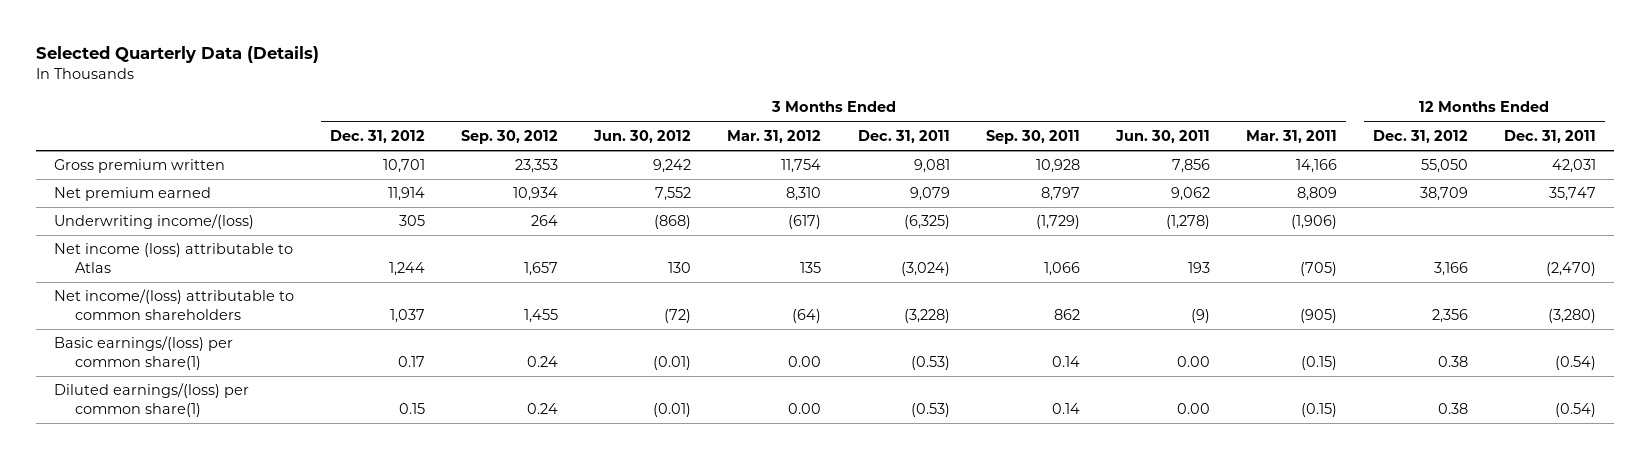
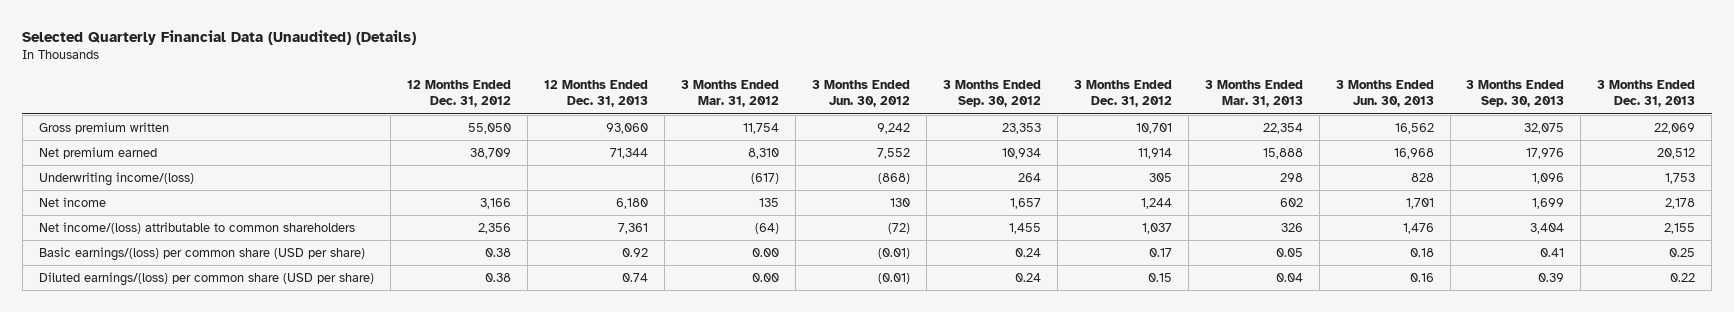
- Selected Quarterly Data (Details)
+ Selected Quarterly Financial Data (Unaudited) (Details)
- | 3 Months Ended Dec. 31, 2012 | 3 Months Ended Sep. 30, 2012 | 3 Months Ended Jun. 30, 2012 | 3 Months Ended Mar. 31, 2012 | 3 Months Ended Dec. 31, 2011 | 3 Months Ended Sep. 30, 2011 | 3 Months Ended Jun. 30, 2011 | 3 Months Ended Mar. 31, 2011 | 12 Months Ended Dec. 31, 2012 | 12 Months Ended Dec. 31, 2011
+ | 12 Months Ended Dec. 31, 2012 | 12 Months Ended Dec. 31, 2013 | 3 Months Ended Mar. 31, 2012 | 3 Months Ended Jun. 30, 2012 | 3 Months Ended Sep. 30, 2012 | 3 Months Ended Dec. 31, 2012 | 3 Months Ended Mar. 31, 2013 | 3 Months Ended Jun. 30, 2013 | 3 Months Ended Sep. 30, 2013 | 3 Months Ended Dec. 31, 2013
- Net income (loss) attributable to Atlas | 1,244 | 1,657 | 130 | 135 | (3,024) | 1,066 | 193 | (705) | 3,166 | (2,470)
+ Net income | 3,166 | 6,180 | 135 | 130 | 1,657 | 1,244 | 602 | 1,701 | 1,699 | 2,178
- Basic earnings/(loss) per common share(1) | 0.17 | 0.24 | (0.01) | 0.00 | (0.53) | 0.14 | 0.00 | (0.15) | 0.38 | (0.54)
- Diluted earnings/(loss) per common share(1) | 0.15 | 0.24 | (0.01) | 0.00 | (0.53) | 0.14 | 0.00 | (0.15) | 0.38 | (0.54)
+ Basic earnings/(loss) per common share (USD per share) | 0.38 | 0.92 | 0.00 | (0.01) | 0.24 | 0.17 | 0.05 | 0.18 | 0.41 | 0.25
+ Diluted earnings/(loss) per common share (USD per share) | 0.38 | 0.74 | 0.00 | (0.01) | 0.24 | 0.15 | 0.04 | 0.16 | 0.39 | 0.22

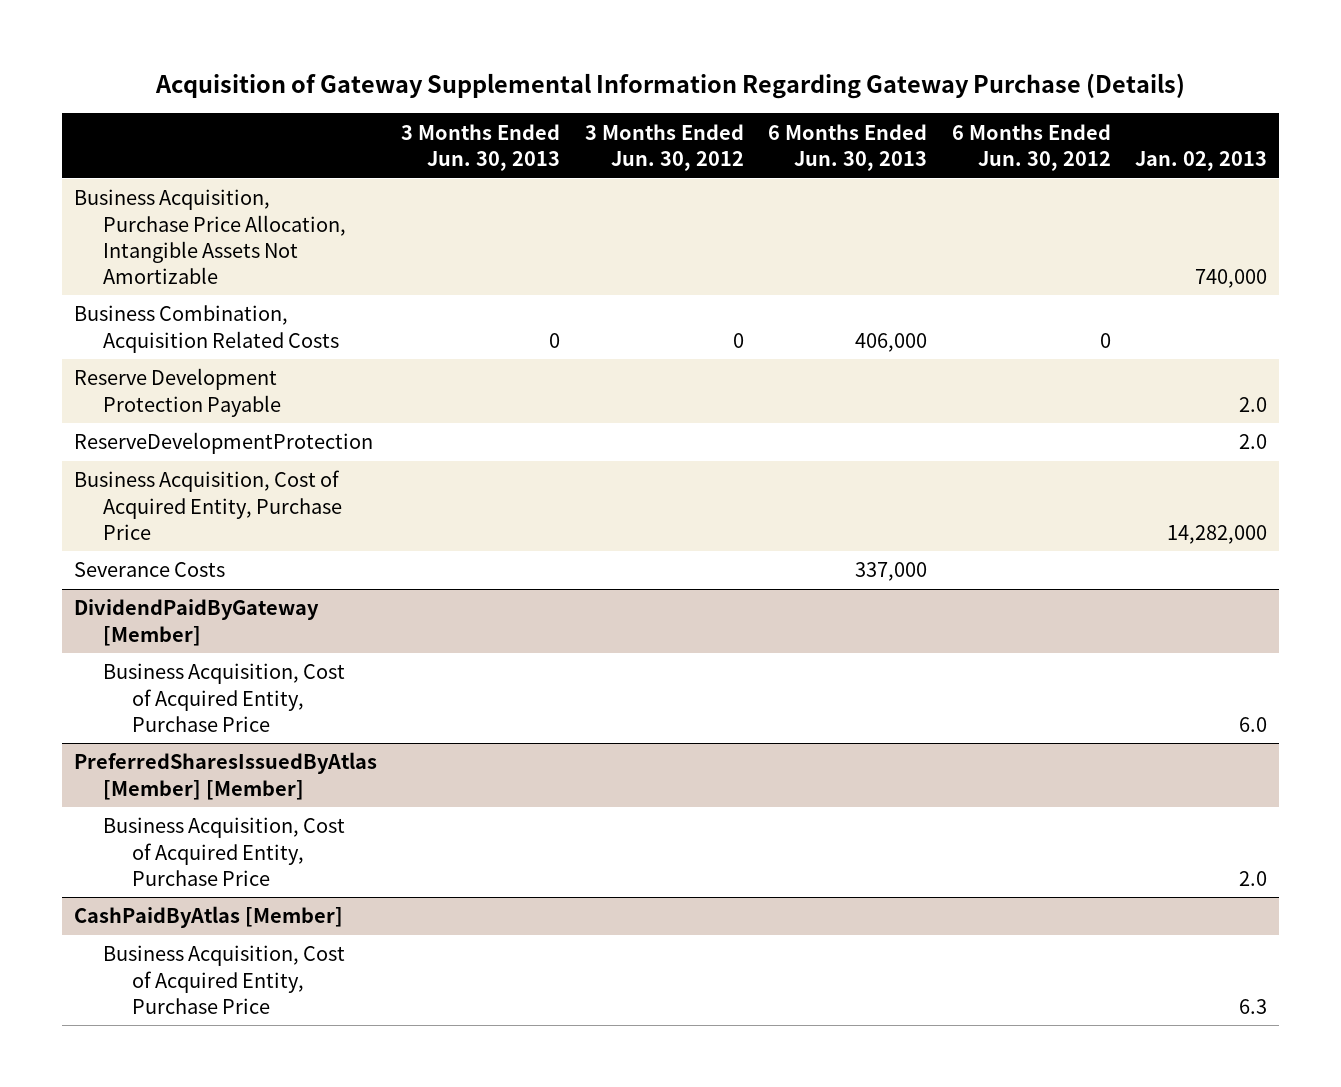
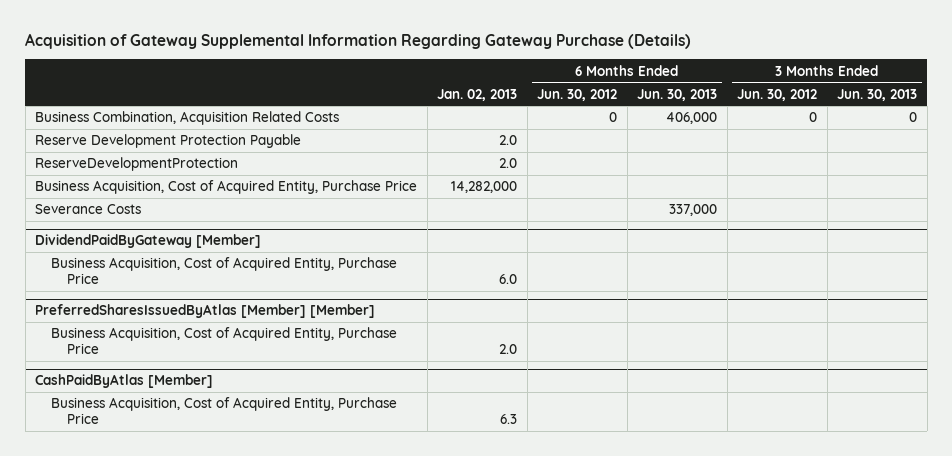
- | 3 Months Ended Jun. 30, 2013 | 3 Months Ended Jun. 30, 2012 | 6 Months Ended Jun. 30, 2013 | 6 Months Ended Jun. 30, 2012 | Jan. 02, 2013
+ | Jan. 02, 2013 | 6 Months Ended Jun. 30, 2012 | 6 Months Ended Jun. 30, 2013 | 3 Months Ended Jun. 30, 2012 | 3 Months Ended Jun. 30, 2013
- Business Acquisition, Purchase Price Allocation, Intangible Assets Not Amortizable | | | | | 740,000

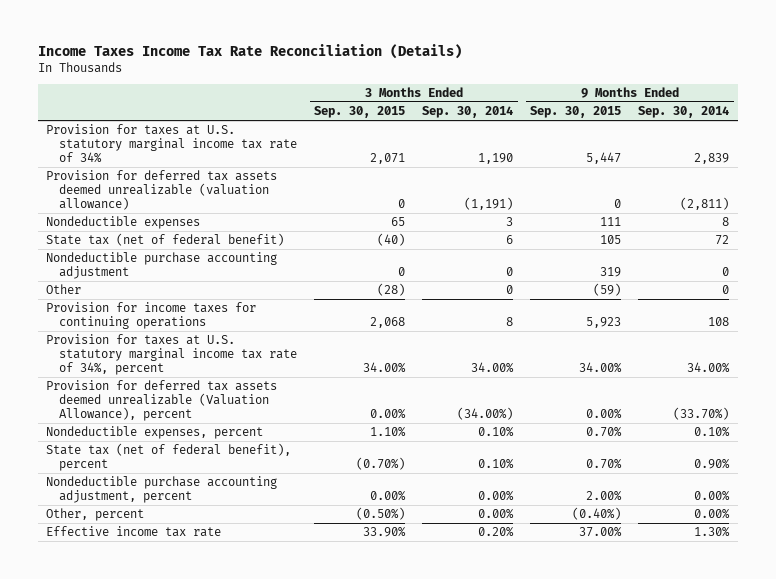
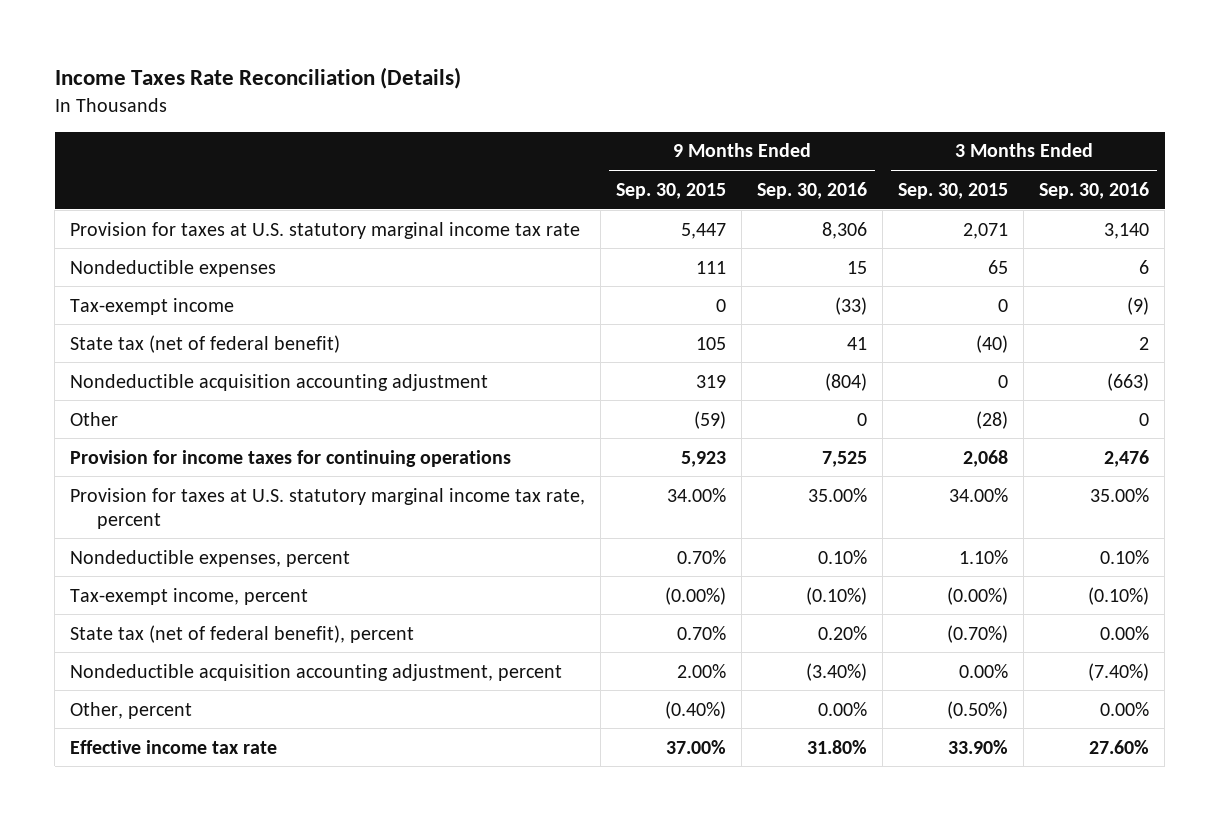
- Income Taxes Income Tax Rate Reconciliation (Details)
+ Income Taxes Rate Reconciliation (Details)
- | 3 Months Ended Sep. 30, 2015 | 3 Months Ended Sep. 30, 2014 | 9 Months Ended Sep. 30, 2015 | 9 Months Ended Sep. 30, 2014
+ | 9 Months Ended Sep. 30, 2015 | 9 Months Ended Sep. 30, 2016 | 3 Months Ended Sep. 30, 2015 | 3 Months Ended Sep. 30, 2016
- Provision for taxes at U.S. statutory marginal income tax rate of 34% | 2,071 | 1,190 | 5,447 | 2,839
- Provision for deferred tax assets deemed unrealizable (valuation allowance) | 0 | (1,191) | 0 | (2,811)
+ Provision for taxes at U.S. statutory marginal income tax rate | 5,447 | 8,306 | 2,071 | 3,140
+ Tax-exempt income | 0 | (33) | 0 | (9)
- Nondeductible purchase accounting adjustment | 0 | 0 | 319 | 0
+ Nondeductible acquisition accounting adjustment | 319 | (804) | 0 | (663)
- Provision for taxes at U.S. statutory marginal income tax rate of 34%, percent | 34.00% | 34.00% | 34.00% | 34.00%
- Provision for deferred tax assets deemed unrealizable (Valuation Allowance), percent | 0.00% | (34.00%) | 0.00% | (33.70%)
+ Provision for taxes at U.S. statutory marginal income tax rate, percent | 34.00% | 35.00% | 34.00% | 35.00%
+ Tax-exempt income, percent | (0.00%) | (0.10%) | (0.00%) | (0.10%)
- Nondeductible purchase accounting adjustment, percent | 0.00% | 0.00% | 2.00% | 0.00%
+ Nondeductible acquisition accounting adjustment, percent | 2.00% | (3.40%) | 0.00% | (7.40%)

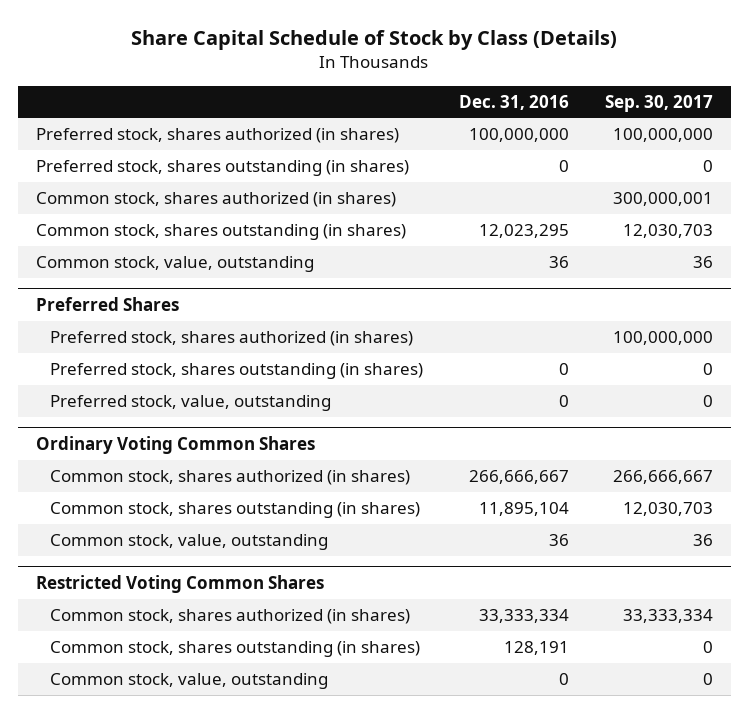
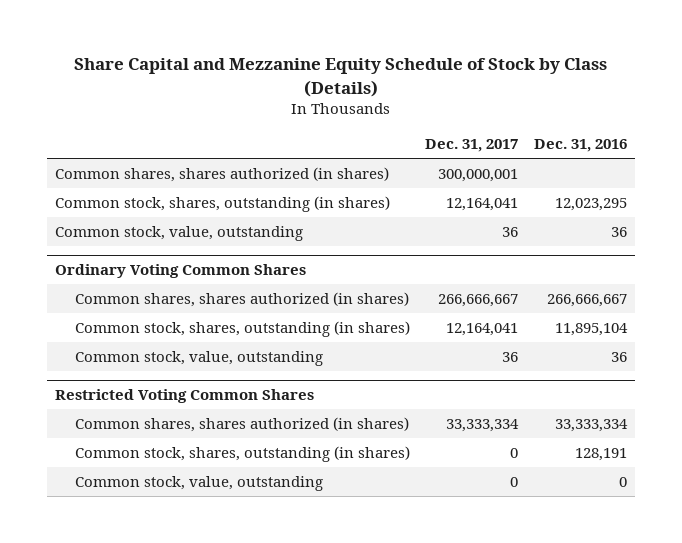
- Share Capital Schedule of Stock by Class (Details)
+ Share Capital and Mezzanine Equity Schedule of Stock by Class (Details)
- | Dec. 31, 2016 | Sep. 30, 2017
+ | Dec. 31, 2017 | Dec. 31, 2016
- Preferred stock, shares authorized (in shares) | 100,000,000 | 100,000,000
- Preferred stock, shares outstanding (in shares) | 0 | 0
- Common stock, shares authorized (in shares) | | 300,000,001
- Common stock, shares outstanding (in shares) | 12,023,295 | 12,030,703
+ Common shares, shares authorized (in shares) | 300,000,001 |
+ Common stock, shares, outstanding (in shares) | 12,164,041 | 12,023,295
- Preferred Shares
- Preferred stock, shares authorized (in shares) | | 100,000,000
- Preferred stock, shares outstanding (in shares) | 0 | 0
- Preferred stock, value, outstanding | 0 | 0
@ Ordinary Voting Common Shares
- Common stock, shares authorized (in shares) | 266,666,667 | 266,666,667
- Common stock, shares outstanding (in shares) | 11,895,104 | 12,030,703
+ Common shares, shares authorized (in shares) | 266,666,667 | 266,666,667
+ Common stock, shares, outstanding (in shares) | 12,164,041 | 11,895,104
@ Restricted Voting Common Shares
- Common stock, shares authorized (in shares) | 33,333,334 | 33,333,334
- Common stock, shares outstanding (in shares) | 128,191 | 0
+ Common shares, shares authorized (in shares) | 33,333,334 | 33,333,334
+ Common stock, shares, outstanding (in shares) | 0 | 128,191

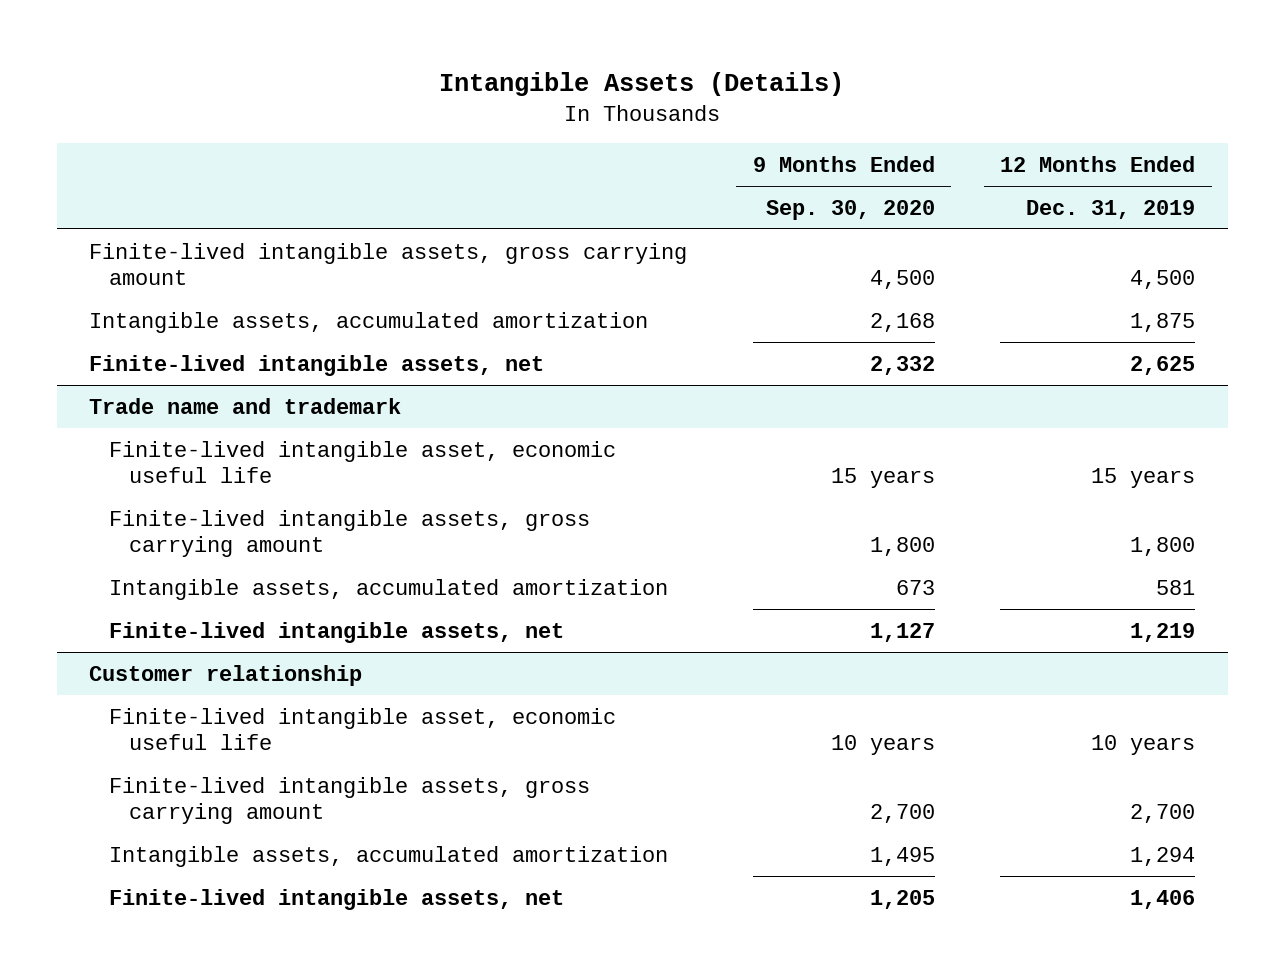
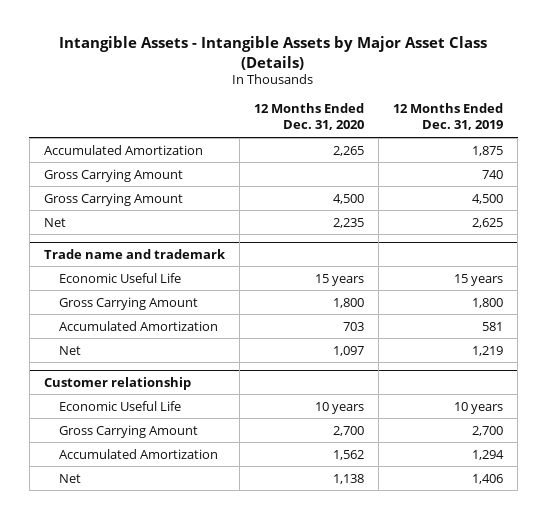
- Intangible Assets (Details)
+ Intangible Assets - Intangible Assets by Major Asset Class (Details)
- | 9 Months Ended Sep. 30, 2020 | 12 Months Ended Dec. 31, 2019
+ | 12 Months Ended Dec. 31, 2020 | 12 Months Ended Dec. 31, 2019
- Finite-lived intangible assets, gross carrying amount | 4,500 | 4,500
- Intangible assets, accumulated amortization | 2,168 | 1,875
- Finite-lived intangible assets, net | 2,332 | 2,625
+ Accumulated Amortization | 2,265 | 1,875
+ Gross Carrying Amount | | 740
+ Gross Carrying Amount | 4,500 | 4,500
+ Net | 2,235 | 2,625
@ Trade name and trademark
- Finite-lived intangible asset, economic useful life | 15 years | 15 years
- Finite-lived intangible assets, gross carrying amount | 1,800 | 1,800
- Intangible assets, accumulated amortization | 673 | 581
- Finite-lived intangible assets, net | 1,127 | 1,219
+ Economic Useful Life | 15 years | 15 years
+ Gross Carrying Amount | 1,800 | 1,800
+ Accumulated Amortization | 703 | 581
+ Net | 1,097 | 1,219
@ Customer relationship
- Finite-lived intangible asset, economic useful life | 10 years | 10 years
- Finite-lived intangible assets, gross carrying amount | 2,700 | 2,700
- Intangible assets, accumulated amortization | 1,495 | 1,294
- Finite-lived intangible assets, net | 1,205 | 1,406
+ Economic Useful Life | 10 years | 10 years
+ Gross Carrying Amount | 2,700 | 2,700
+ Accumulated Amortization | 1,562 | 1,294
+ Net | 1,138 | 1,406

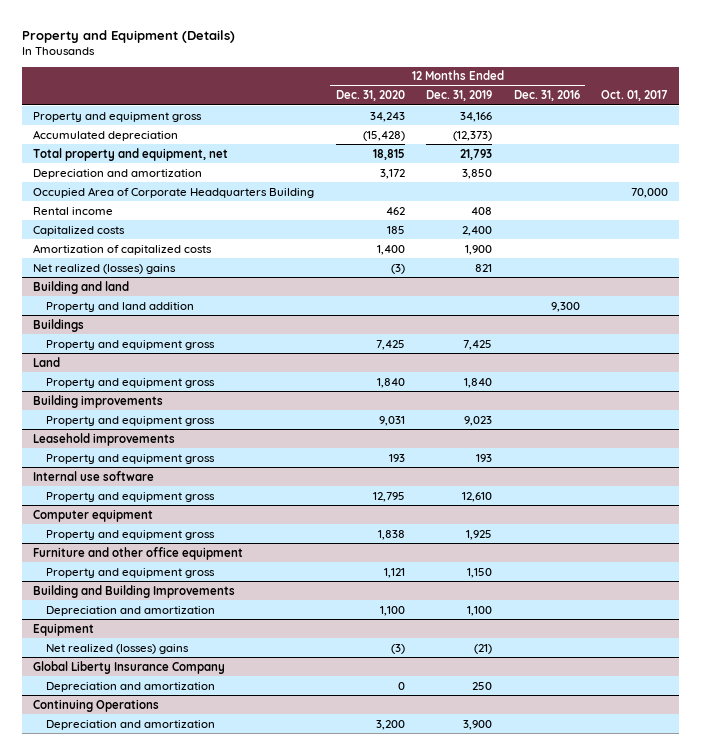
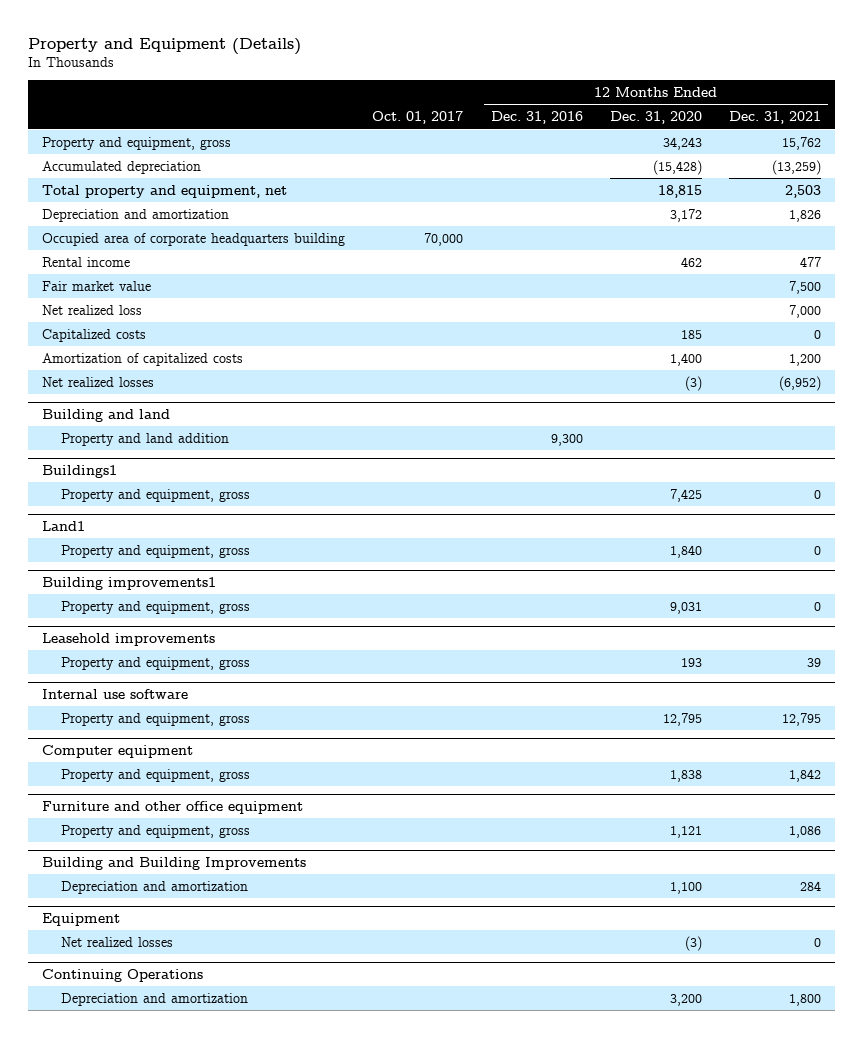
- | 12 Months Ended Dec. 31, 2020 | 12 Months Ended Dec. 31, 2019 | 12 Months Ended Dec. 31, 2016 | Oct. 01, 2017
+ | Oct. 01, 2017 | 12 Months Ended Dec. 31, 2016 | 12 Months Ended Dec. 31, 2020 | 12 Months Ended Dec. 31, 2021
- Property and equipment gross | 34,243 | 34,166 | |
+ Property and equipment, gross | | | 34,243 | 15,762
- Occupied Area of Corporate Headquarters Building | | | | 70,000
+ Occupied area of corporate headquarters building | 70,000 | | |
+ Fair market value | | | | 7,500
+ Net realized loss | | | | 7,000
- Net realized (losses) gains | (3) | 821 | |
+ Net realized losses | | | (3) | (6,952)
- Buildings
- Property and equipment gross | 7,425 | 7,425 | |
- Land
- Property and equipment gross | 1,840 | 1,840 | |
- Building improvements
- Property and equipment gross | 9,031 | 9,023 | |
+ Buildings1
+ Property and equipment, gross | | | 7,425 | 0
+ Land1
+ Property and equipment, gross | | | 1,840 | 0
+ Building improvements1
+ Property and equipment, gross | | | 9,031 | 0
@ Leasehold improvements
- Property and equipment gross | 193 | 193 | |
+ Property and equipment, gross | | | 193 | 39
@ Internal use software
- Property and equipment gross | 12,795 | 12,610 | |
+ Property and equipment, gross | | | 12,795 | 12,795
@ Computer equipment
- Property and equipment gross | 1,838 | 1,925 | |
+ Property and equipment, gross | | | 1,838 | 1,842
@ Furniture and other office equipment
- Property and equipment gross | 1,121 | 1,150 | |
+ Property and equipment, gross | | | 1,121 | 1,086
@ Equipment
- Net realized (losses) gains | (3) | (21) | |
- Global Liberty Insurance Company
- Depreciation and amortization | 0 | 250 | |
@ Equipment
+ Net realized losses | | | (3) | 0

